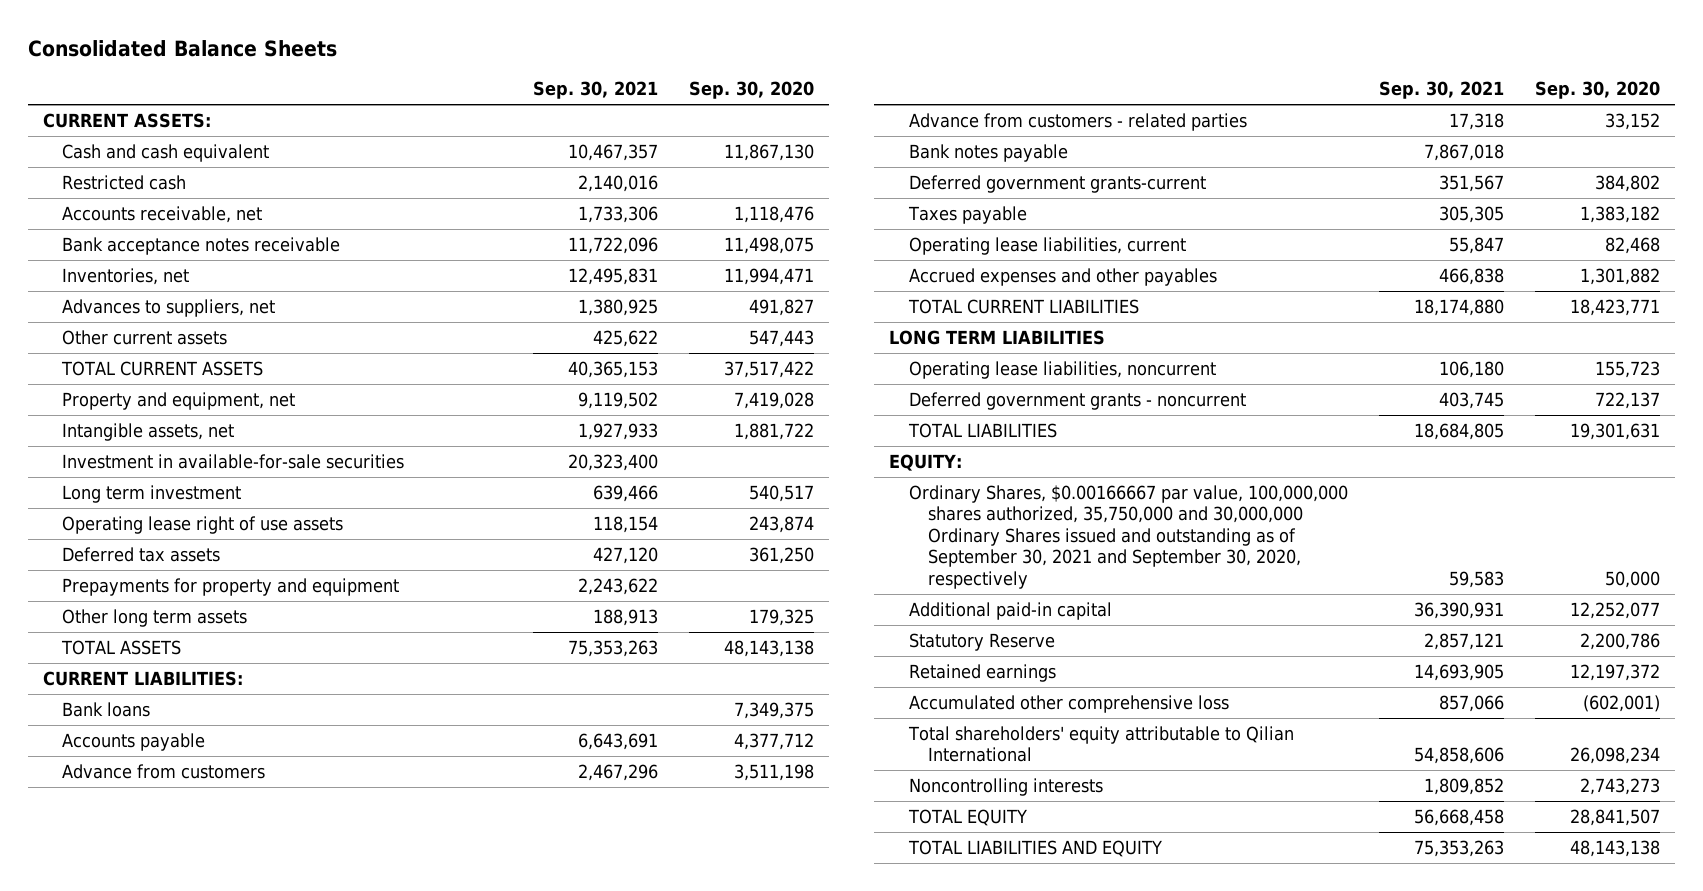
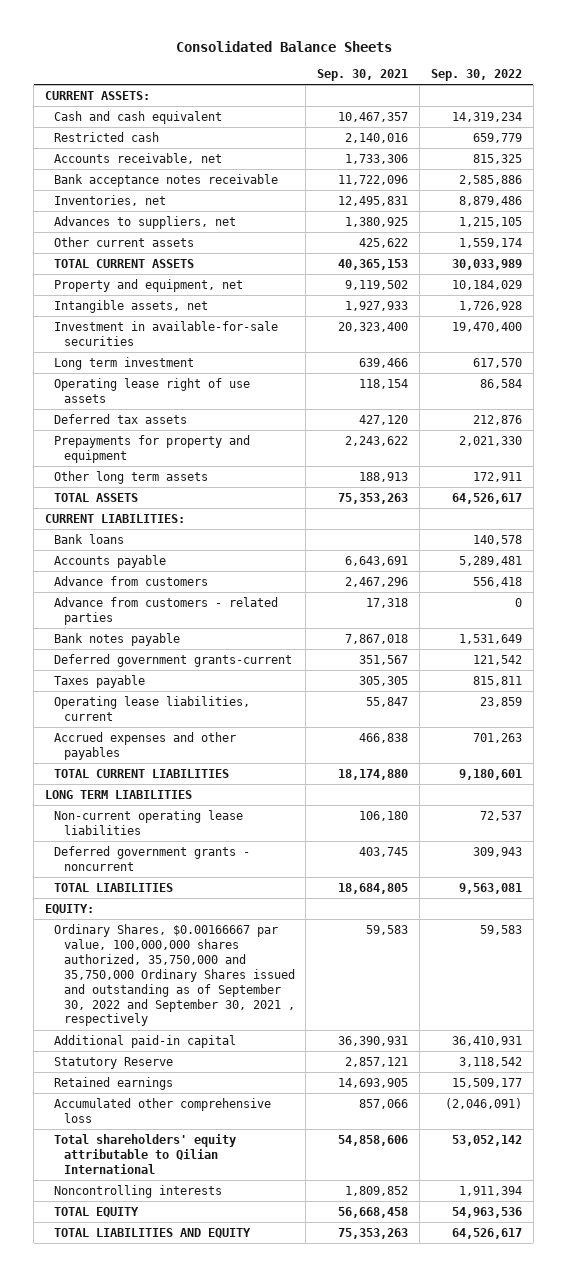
- | Sep. 30, 2021 | Sep. 30, 2020
+ | Sep. 30, 2021 | Sep. 30, 2022
- Operating lease liabilities, noncurrent | 106,180 | 155,723
+ Non-current operating lease liabilities | 106,180 | 72,537
- Ordinary Shares, $0.00166667 par value, 100,000,000 shares authorized, 35,750,000 and 30,000,000 Ordinary Shares issued and outstanding as of September 30, 2021 and September 30, 2020, respectively | 59,583 | 50,000
+ Ordinary Shares, $0.00166667 par value, 100,000,000 shares authorized, 35,750,000 and 35,750,000 Ordinary Shares issued and outstanding as of September 30, 2022 and September 30, 2021 , respectively | 59,583 | 59,583

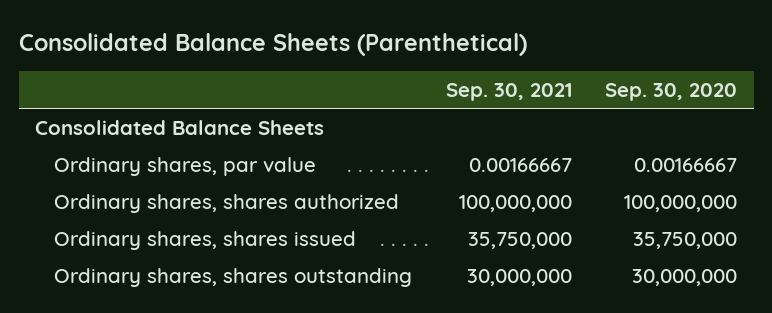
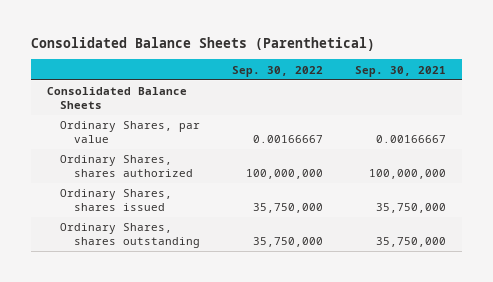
- | Sep. 30, 2021 | Sep. 30, 2020
+ | Sep. 30, 2022 | Sep. 30, 2021
- Ordinary shares, par value | 0.00166667 | 0.00166667
- Ordinary shares, shares authorized | 100,000,000 | 100,000,000
- Ordinary shares, shares issued | 35,750,000 | 35,750,000
- Ordinary shares, shares outstanding | 30,000,000 | 30,000,000
+ Ordinary Shares, par value | 0.00166667 | 0.00166667
+ Ordinary Shares, shares authorized | 100,000,000 | 100,000,000
+ Ordinary Shares, shares issued | 35,750,000 | 35,750,000
+ Ordinary Shares, shares outstanding | 35,750,000 | 35,750,000

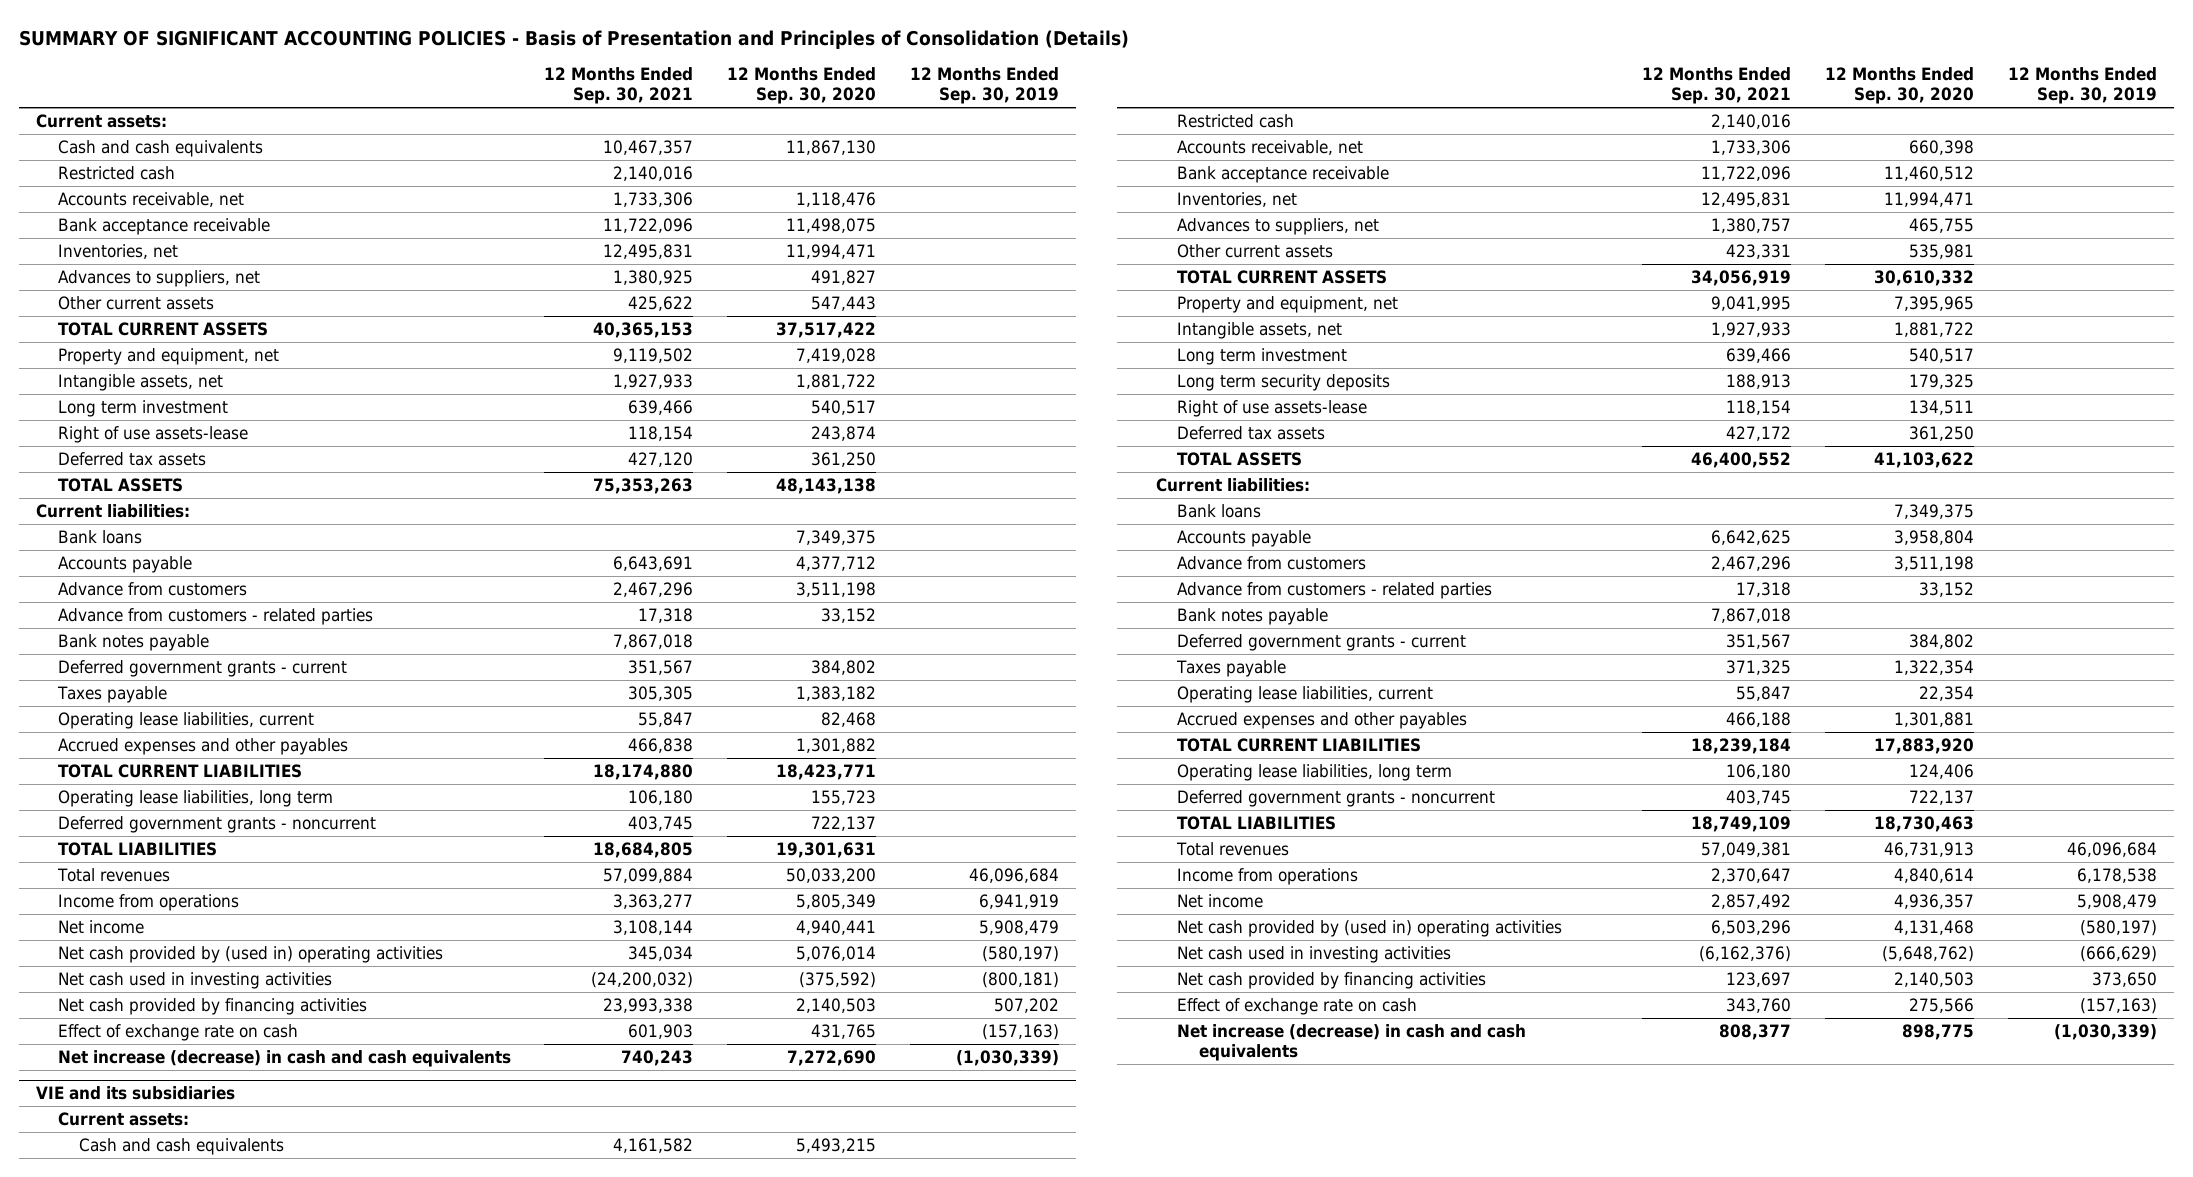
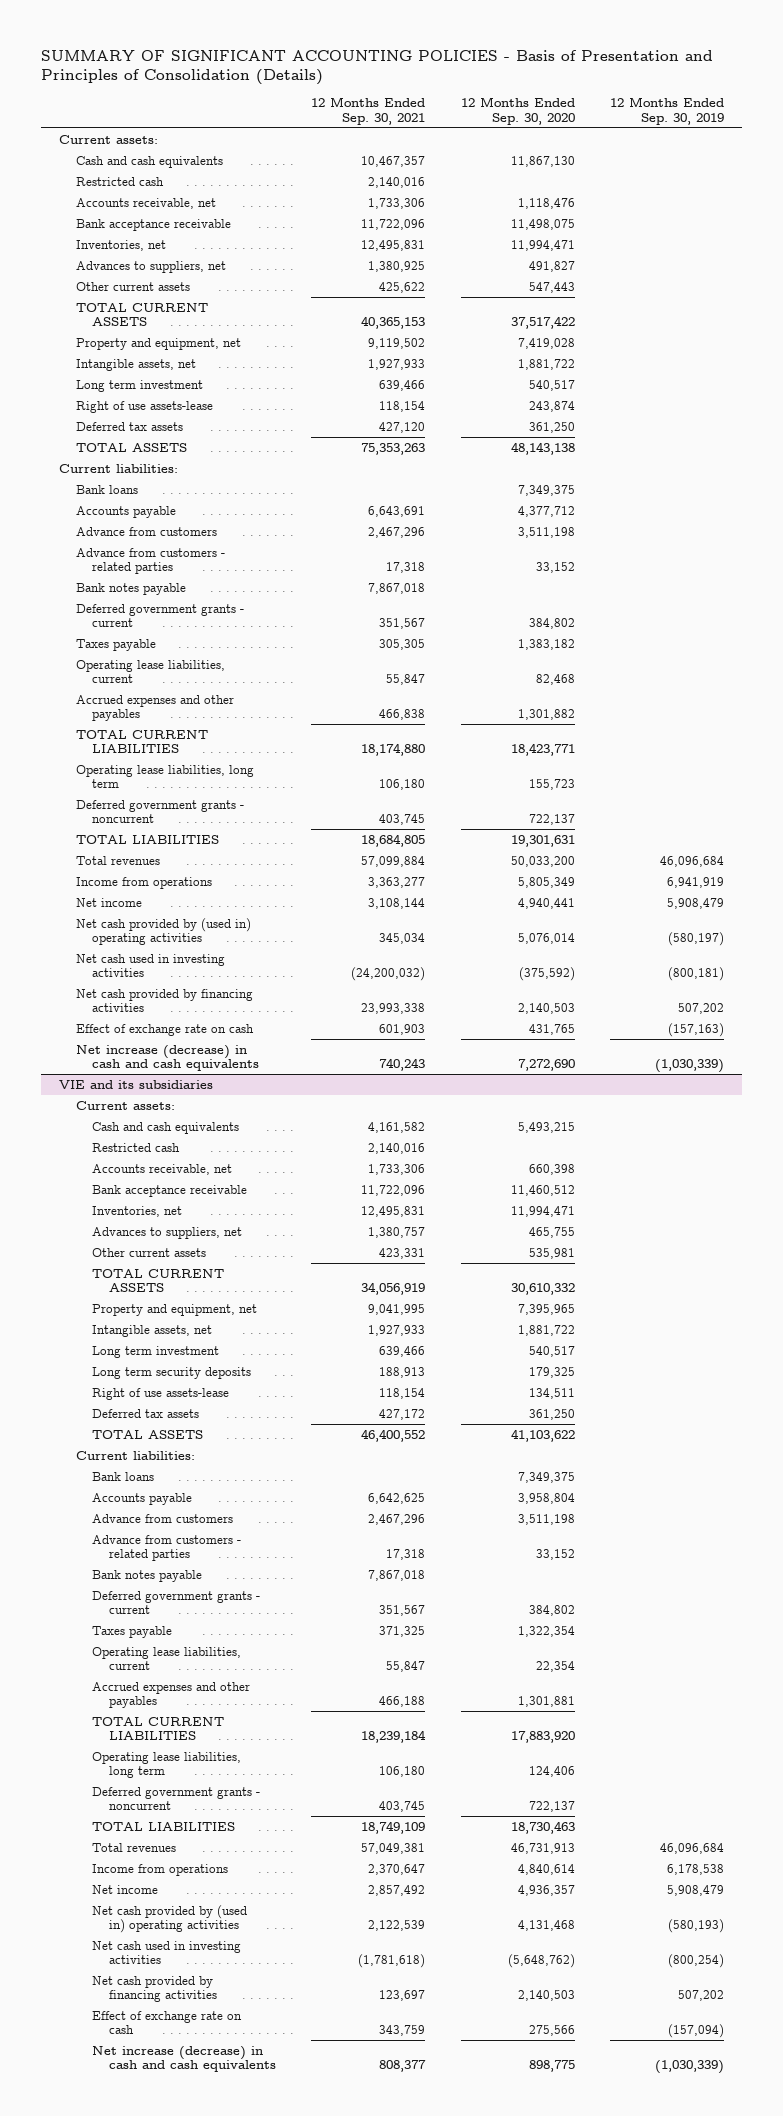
@ VIE and its subsidiaries
- Net cash provided by (used in) operating activities | 6,503,296 | 4,131,468 | (580,197)
- Net cash used in investing activities | (6,162,376) | (5,648,762) | (666,629)
- Net cash provided by financing activities | 123,697 | 2,140,503 | 373,650
- Effect of exchange rate on cash | 343,760 | 275,566 | (157,163)
+ Net cash provided by (used in) operating activities | 2,122,539 | 4,131,468 | (580,193)
+ Net cash used in investing activities | (1,781,618) | (5,648,762) | (800,254)
+ Net cash provided by financing activities | 123,697 | 2,140,503 | 507,202
+ Effect of exchange rate on cash | 343,759 | 275,566 | (157,094)

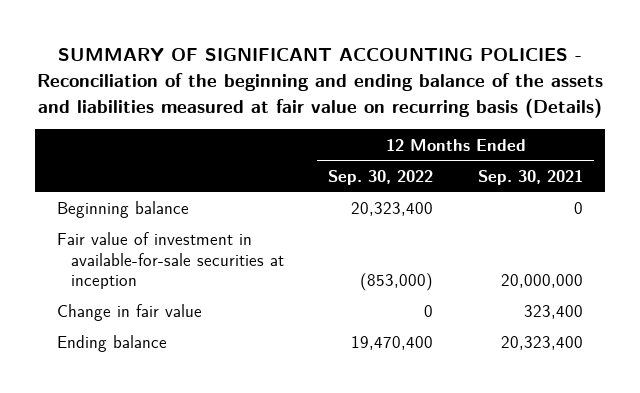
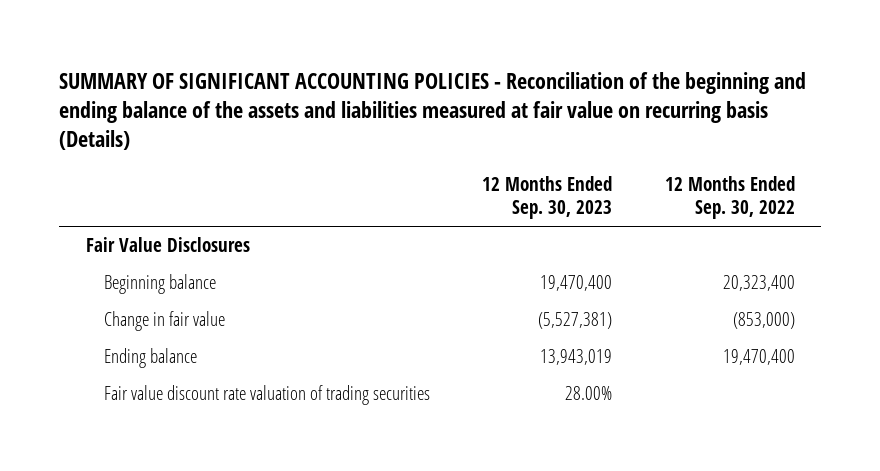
- | 12 Months Ended Sep. 30, 2022 | 12 Months Ended Sep. 30, 2021
+ | 12 Months Ended Sep. 30, 2023 | 12 Months Ended Sep. 30, 2022
+ Fair Value Disclosures
- Fair value of investment in available-for-sale securities at inception | (853,000) | 20,000,000
- Change in fair value | 0 | 323,400
+ Change in fair value | (5,527,381) | (853,000)
+ Fair value discount rate valuation of trading securities | 28.00% |

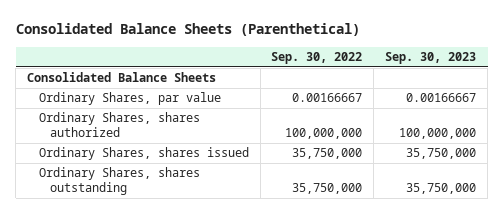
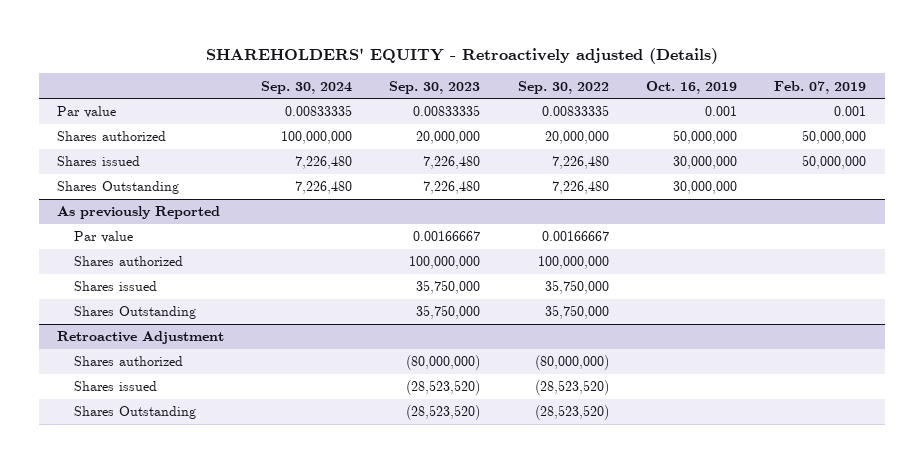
- Consolidated Balance Sheets (Parenthetical)
+ SHAREHOLDERS' EQUITY - Retroactively adjusted (Details)
- | Sep. 30, 2022 | Sep. 30, 2023
+ | Sep. 30, 2024 | Sep. 30, 2023 | Sep. 30, 2022 | Oct. 16, 2019 | Feb. 07, 2019
- Consolidated Balance Sheets
- Ordinary Shares, par value | 0.00166667 | 0.00166667
- Ordinary Shares, shares authorized | 100,000,000 | 100,000,000
- Ordinary Shares, shares issued | 35,750,000 | 35,750,000
- Ordinary Shares, shares outstanding | 35,750,000 | 35,750,000
+ Par value | 0.00833335 | 0.00833335 | 0.00833335 | 0.001 | 0.001
+ Shares authorized | 100,000,000 | 20,000,000 | 20,000,000 | 50,000,000 | 50,000,000
+ Shares issued | 7,226,480 | 7,226,480 | 7,226,480 | 30,000,000 | 50,000,000
+ Shares Outstanding | 7,226,480 | 7,226,480 | 7,226,480 | 30,000,000 |
+ As previously Reported
+ Par value | | 0.00166667 | 0.00166667 | |
+ Shares authorized | | 100,000,000 | 100,000,000 | |
+ Shares issued | | 35,750,000 | 35,750,000 | |
+ Shares Outstanding | | 35,750,000 | 35,750,000 | |
+ Retroactive Adjustment
+ Shares authorized | | (80,000,000) | (80,000,000) | |
+ Shares issued | | (28,523,520) | (28,523,520) | |
+ Shares Outstanding | | (28,523,520) | (28,523,520) | |

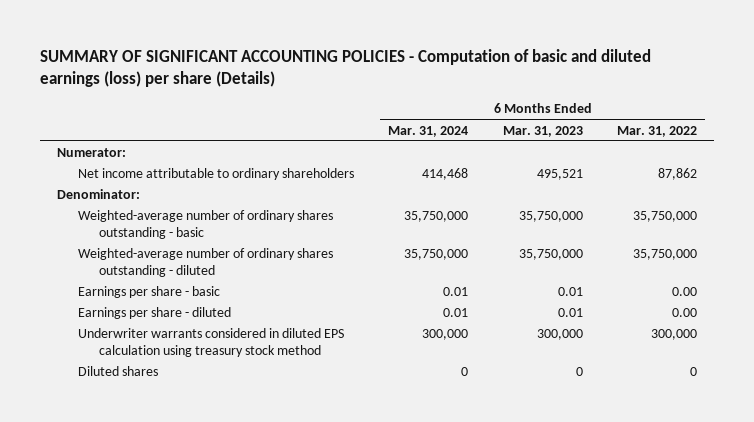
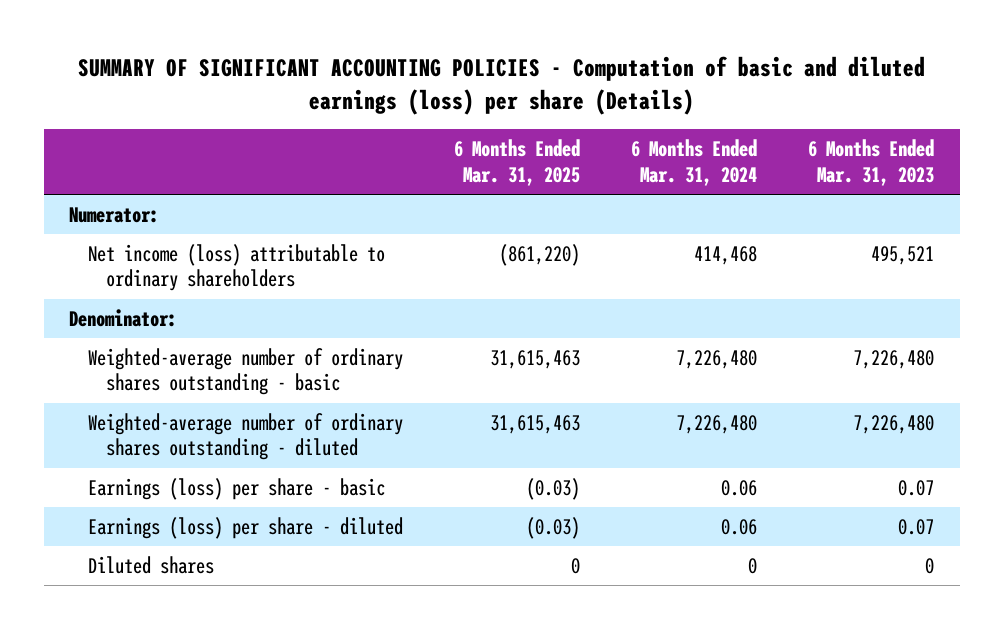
- | 6 Months Ended Mar. 31, 2024 | 6 Months Ended Mar. 31, 2023 | 6 Months Ended Mar. 31, 2022
+ | 6 Months Ended Mar. 31, 2025 | 6 Months Ended Mar. 31, 2024 | 6 Months Ended Mar. 31, 2023
- Net income attributable to ordinary shareholders | 414,468 | 495,521 | 87,862
+ Net income (loss) attributable to ordinary shareholders | (861,220) | 414,468 | 495,521
- Weighted-average number of ordinary shares outstanding - basic | 35,750,000 | 35,750,000 | 35,750,000
- Weighted-average number of ordinary shares outstanding - diluted | 35,750,000 | 35,750,000 | 35,750,000
- Earnings per share - basic | 0.01 | 0.01 | 0.00
- Earnings per share - diluted | 0.01 | 0.01 | 0.00
- Underwriter warrants considered in diluted EPS calculation using treasury stock method | 300,000 | 300,000 | 300,000
+ Weighted-average number of ordinary shares outstanding - basic | 31,615,463 | 7,226,480 | 7,226,480
+ Weighted-average number of ordinary shares outstanding - diluted | 31,615,463 | 7,226,480 | 7,226,480
+ Earnings (loss) per share - basic | (0.03) | 0.06 | 0.07
+ Earnings (loss) per share - diluted | (0.03) | 0.06 | 0.07

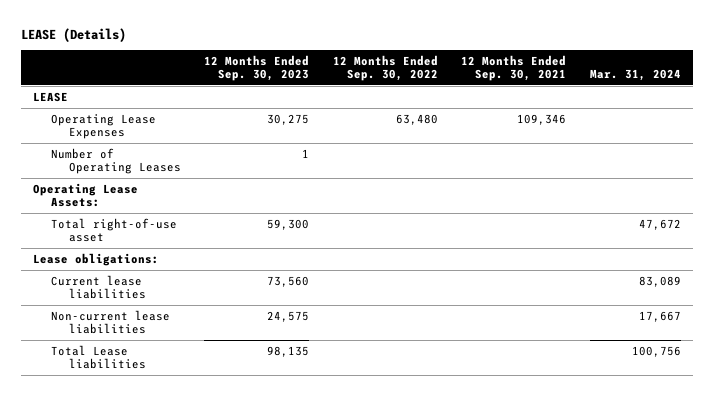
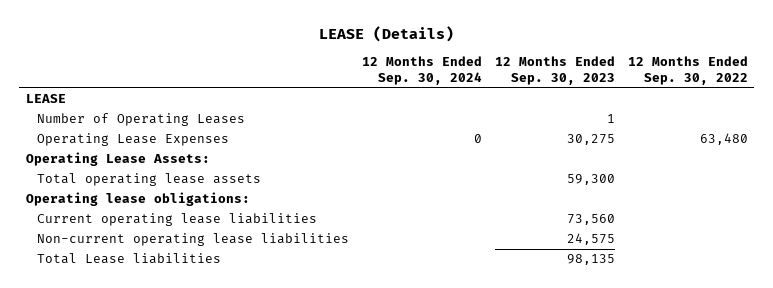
- | 12 Months Ended Sep. 30, 2023 | 12 Months Ended Sep. 30, 2022 | 12 Months Ended Sep. 30, 2021 | Mar. 31, 2024
+ | 12 Months Ended Sep. 30, 2024 | 12 Months Ended Sep. 30, 2023 | 12 Months Ended Sep. 30, 2022
moved down: Operating Lease Expenses | 0 | 30,275 | 63,480
- Total right-of-use asset | 59,300 | | | 47,672
- Lease obligations:
- Current lease liabilities | 73,560 | | | 83,089
- Non-current lease liabilities | 24,575 | | | 17,667
+ Total operating lease assets | | 59,300 |
+ Operating lease obligations:
+ Current operating lease liabilities | | 73,560 |
+ Non-current operating lease liabilities | | 24,575 |

